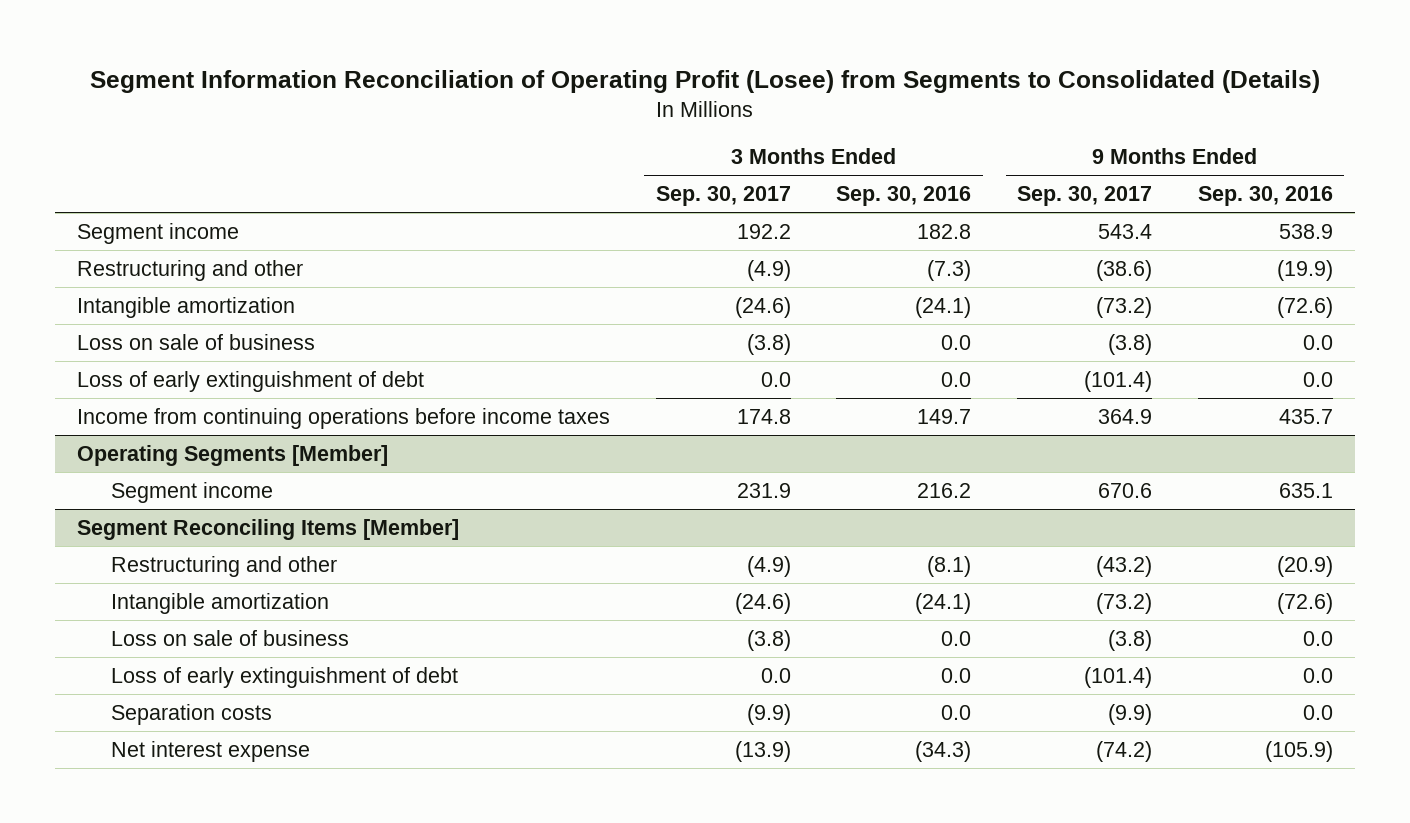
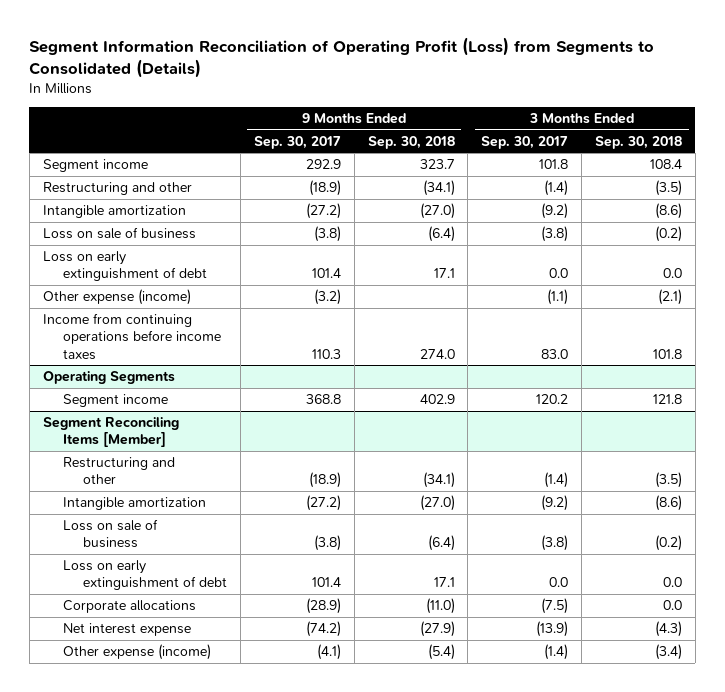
- Segment Information Reconciliation of Operating Profit (Losee) from Segments to Consolidated (Details)
+ Segment Information Reconciliation of Operating Profit (Loss) from Segments to Consolidated (Details)
- | 3 Months Ended Sep. 30, 2017 | 3 Months Ended Sep. 30, 2016 | 9 Months Ended Sep. 30, 2017 | 9 Months Ended Sep. 30, 2016
+ | 9 Months Ended Sep. 30, 2017 | 9 Months Ended Sep. 30, 2018 | 3 Months Ended Sep. 30, 2017 | 3 Months Ended Sep. 30, 2018
- Segment income | 192.2 | 182.8 | 543.4 | 538.9
- Restructuring and other | (4.9) | (7.3) | (38.6) | (19.9)
- Intangible amortization | (24.6) | (24.1) | (73.2) | (72.6)
+ Segment income | 292.9 | 323.7 | 101.8 | 108.4
+ Restructuring and other | (18.9) | (34.1) | (1.4) | (3.5)
+ Intangible amortization | (27.2) | (27.0) | (9.2) | (8.6)
- Loss of early extinguishment of debt | 0.0 | 0.0 | (101.4) | 0.0
- Income from continuing operations before income taxes | 174.8 | 149.7 | 364.9 | 435.7
- Operating Segments [Member]
- Segment income | 231.9 | 216.2 | 670.6 | 635.1
+ Loss on early extinguishment of debt | 101.4 | 17.1 | 0.0 | 0.0
+ Other expense (income) | (3.2) | | (1.1) | (2.1)
+ Income from continuing operations before income taxes | 110.3 | 274.0 | 83.0 | 101.8
+ Operating Segments
+ Segment income | 368.8 | 402.9 | 120.2 | 121.8
@ Segment Reconciling Items [Member]
- Restructuring and other | (4.9) | (8.1) | (43.2) | (20.9)
- Intangible amortization | (24.6) | (24.1) | (73.2) | (72.6)
+ Restructuring and other | (18.9) | (34.1) | (1.4) | (3.5)
+ Intangible amortization | (27.2) | (27.0) | (9.2) | (8.6)
- Loss of early extinguishment of debt | 0.0 | 0.0 | (101.4) | 0.0
- Separation costs | (9.9) | 0.0 | (9.9) | 0.0
+ Loss on early extinguishment of debt | 101.4 | 17.1 | 0.0 | 0.0
+ Corporate allocations | (28.9) | (11.0) | (7.5) | 0.0
+ Other expense (income) | (4.1) | (5.4) | (1.4) | (3.4)

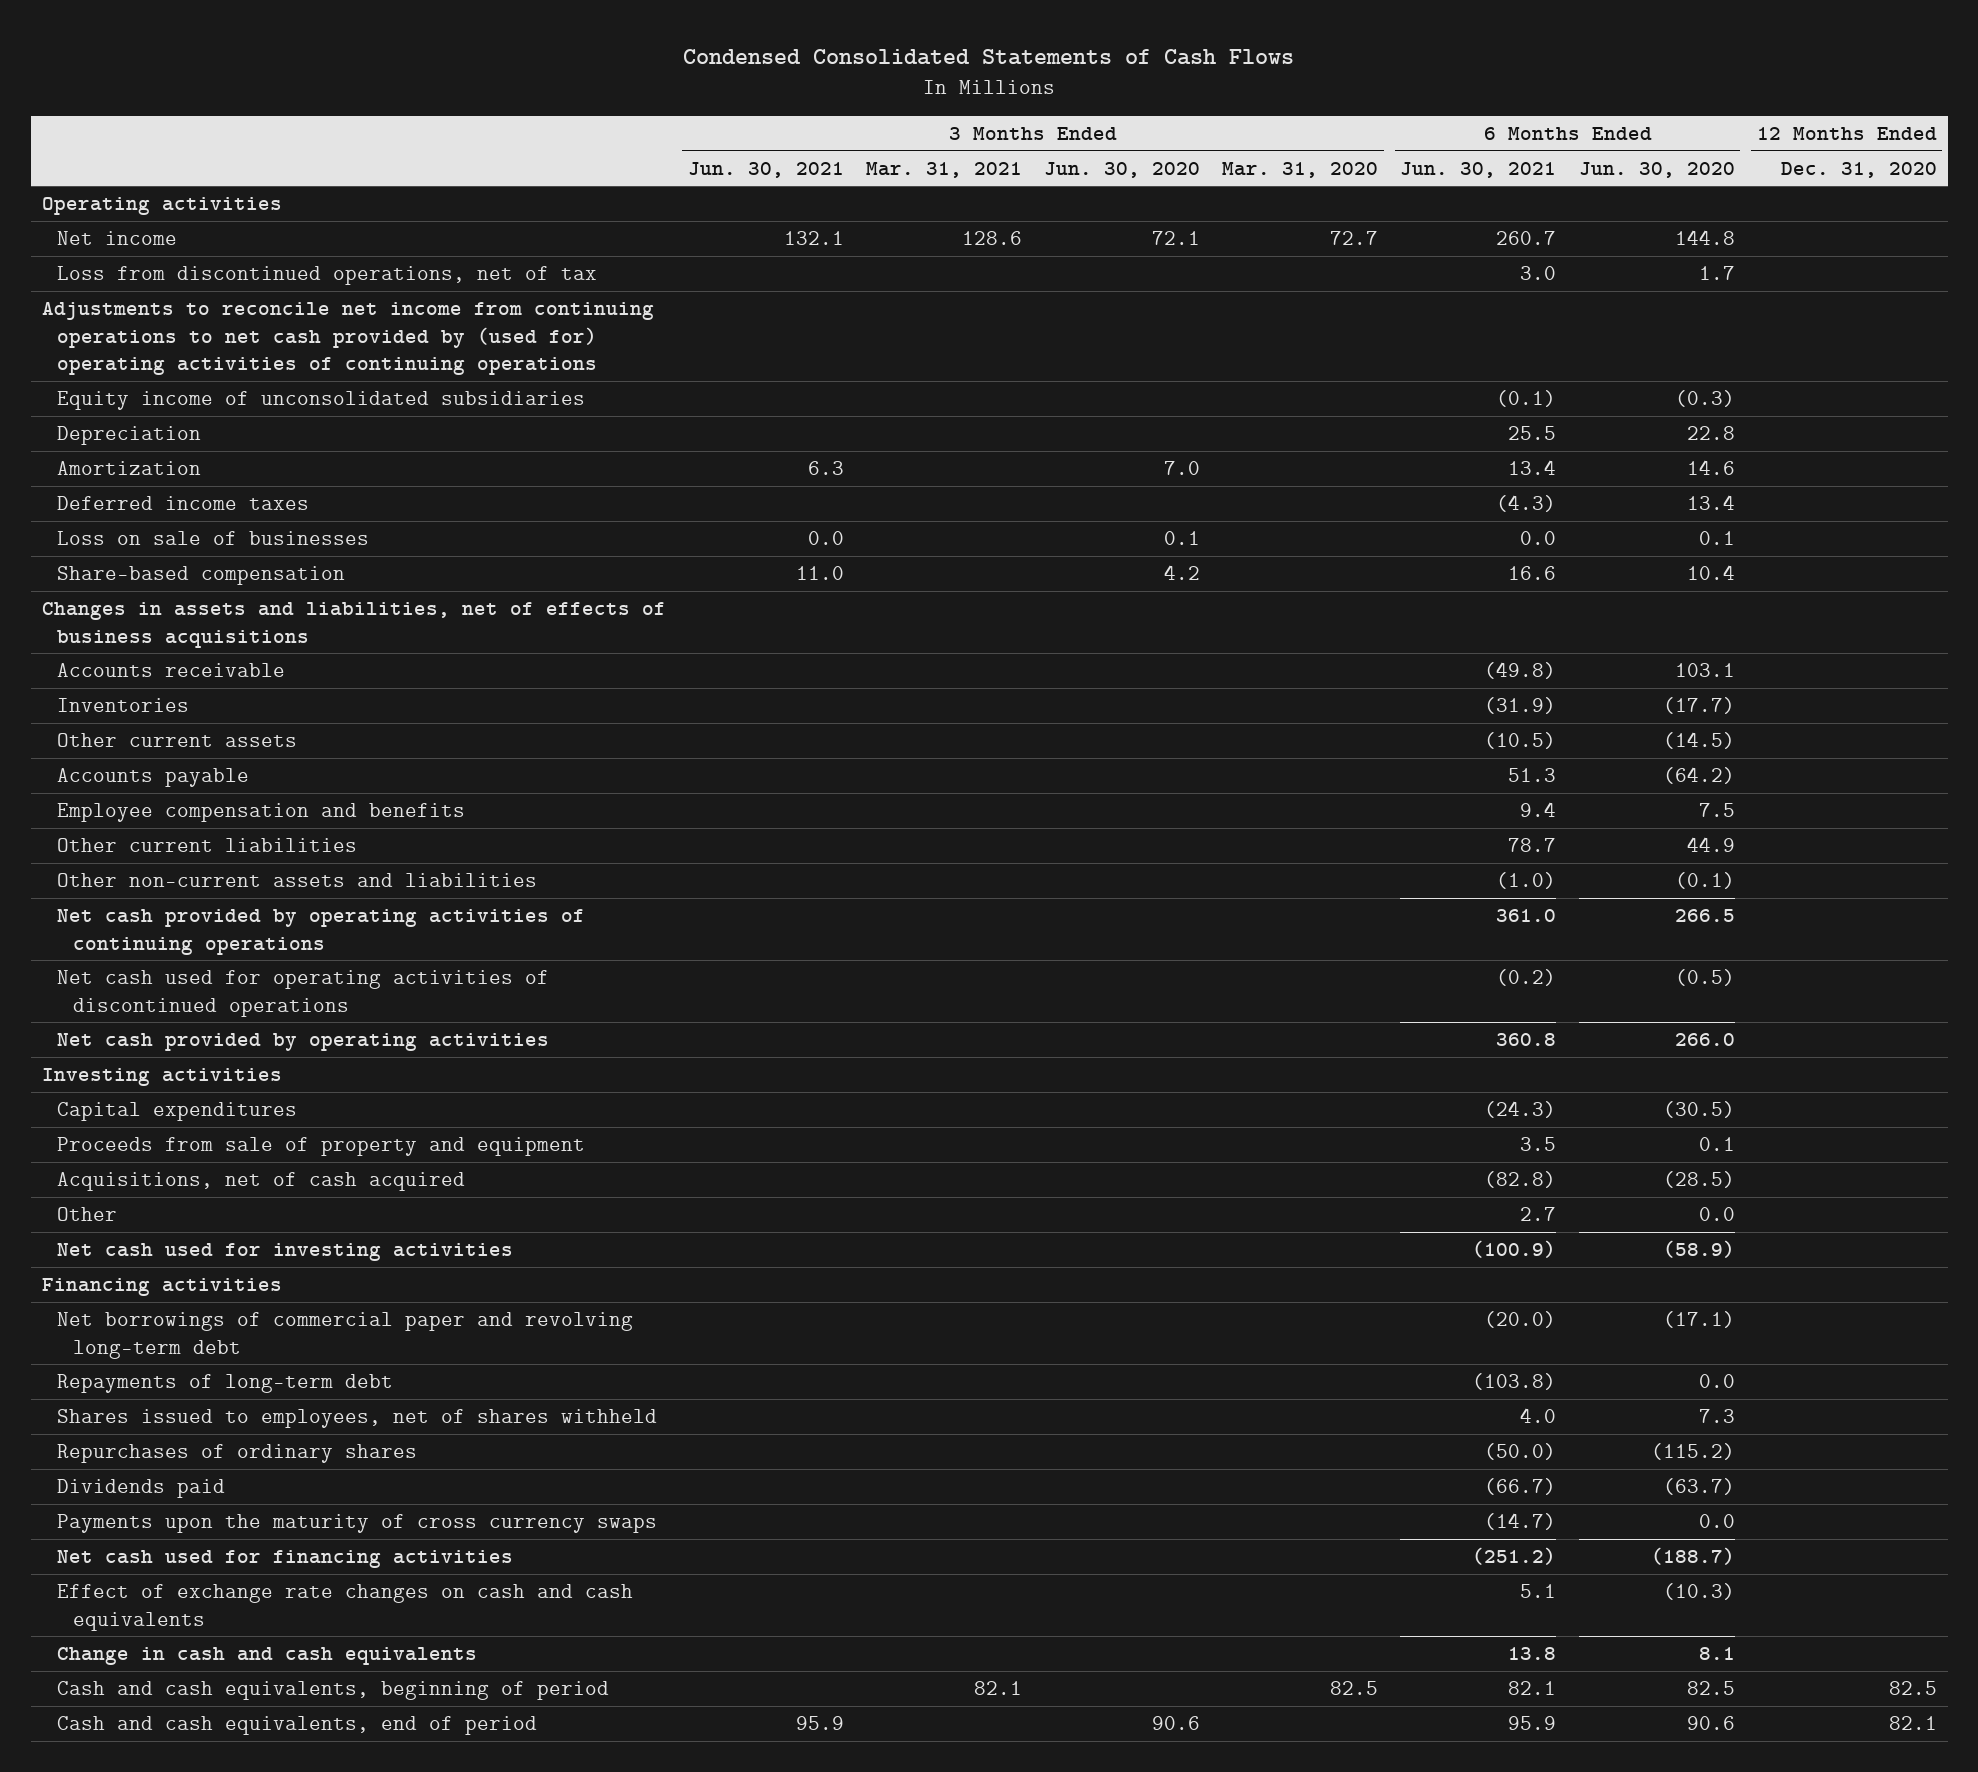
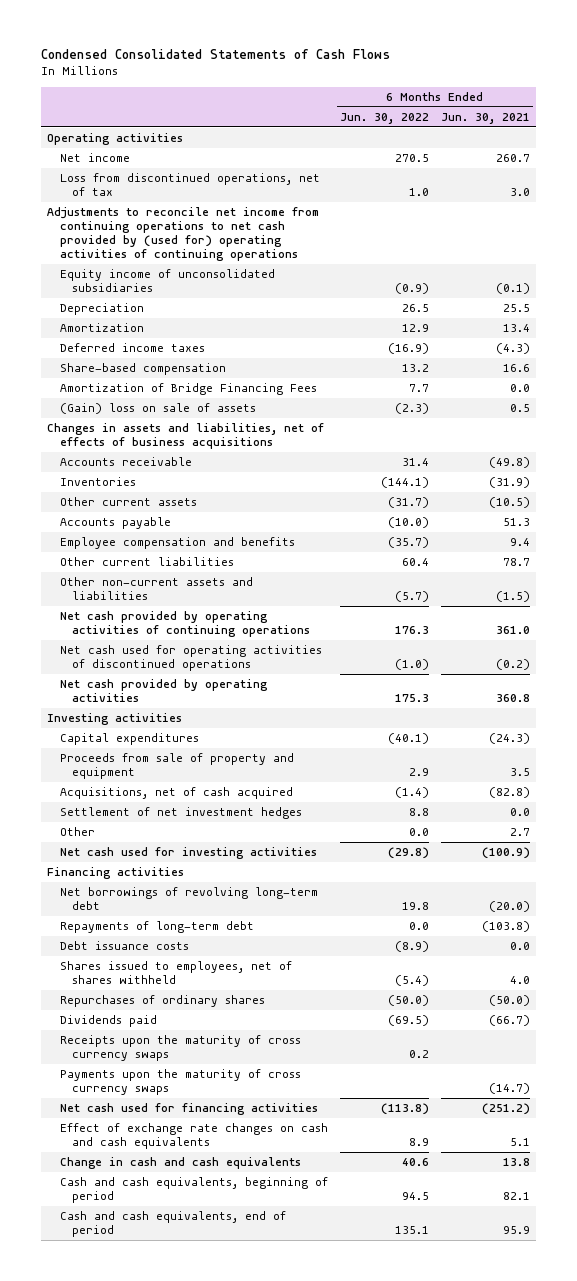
- | 3 Months Ended Jun. 30, 2021 | 3 Months Ended Mar. 31, 2021 | 3 Months Ended Jun. 30, 2020 | 3 Months Ended Mar. 31, 2020 | 6 Months Ended Jun. 30, 2021 | 6 Months Ended Jun. 30, 2020 | 12 Months Ended Dec. 31, 2020
+ | 6 Months Ended Jun. 30, 2022 | 6 Months Ended Jun. 30, 2021
- Loss on sale of businesses | 0.0 | | 0.1 | | 0.0 | 0.1 |
+ Amortization of Bridge Financing Fees | 7.7 | 0.0
+ (Gain) loss on sale of assets | (2.3) | 0.5
- Other non-current assets and liabilities | | | | | (1.0) | (0.1) |
+ Other non-current assets and liabilities | (5.7) | (1.5)
+ Settlement of net investment hedges | 8.8 | 0.0
- Net borrowings of commercial paper and revolving long-term debt | | | | | (20.0) | (17.1) |
+ Net borrowings of revolving long-term debt | 19.8 | (20.0)
+ Debt issuance costs | (8.9) | 0.0
+ Receipts upon the maturity of cross currency swaps | 0.2 |

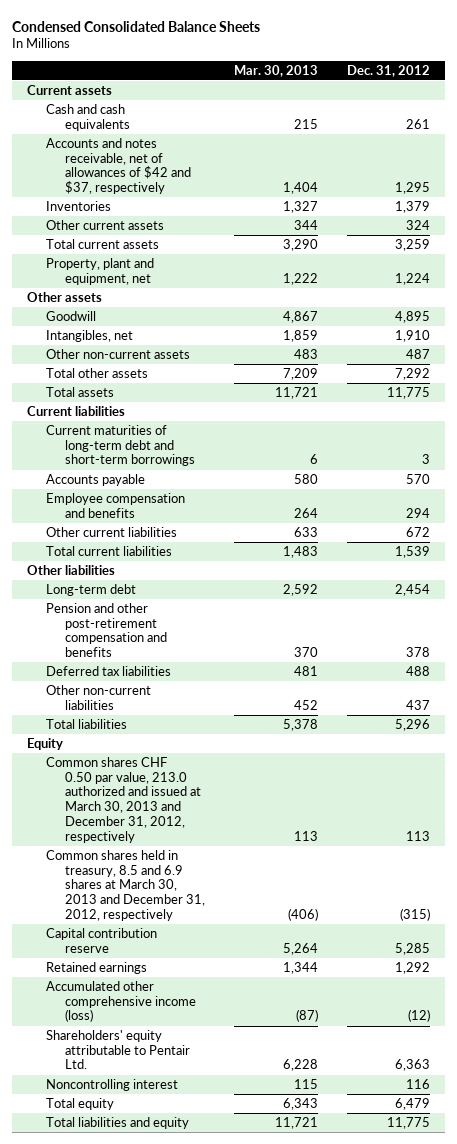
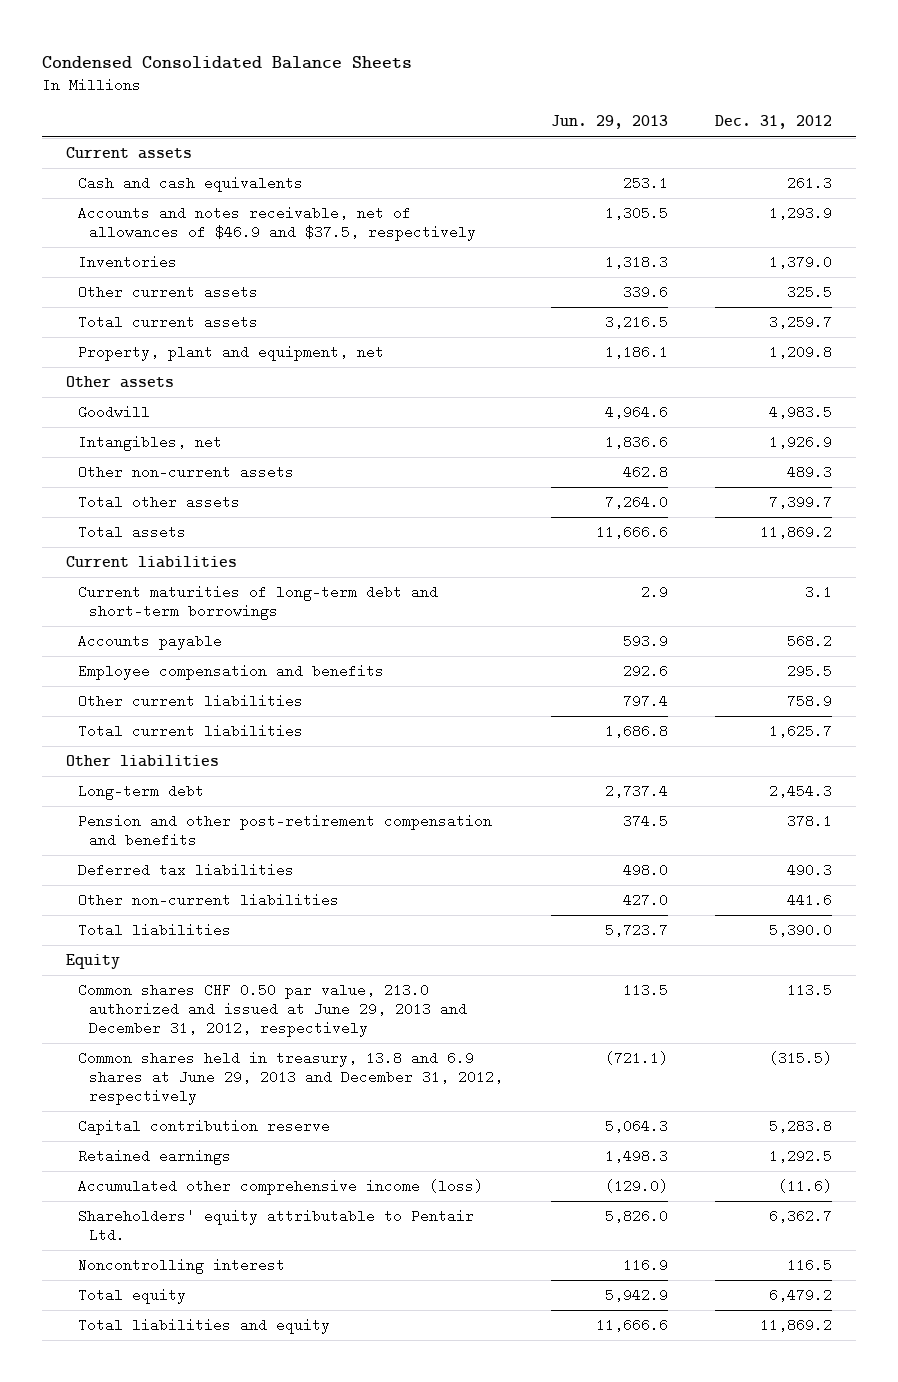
- | Mar. 30, 2013 | Dec. 31, 2012
+ | Jun. 29, 2013 | Dec. 31, 2012
- Cash and cash equivalents | 215 | 261
- Accounts and notes receivable, net of allowances of $42 and $37, respectively | 1,404 | 1,295
- Inventories | 1,327 | 1,379
- Other current assets | 344 | 324
- Total current assets | 3,290 | 3,259
- Property, plant and equipment, net | 1,222 | 1,224
+ Cash and cash equivalents | 253.1 | 261.3
+ Accounts and notes receivable, net of allowances of $46.9 and $37.5, respectively | 1,305.5 | 1,293.9
+ Inventories | 1,318.3 | 1,379.0
+ Other current assets | 339.6 | 325.5
+ Total current assets | 3,216.5 | 3,259.7
+ Property, plant and equipment, net | 1,186.1 | 1,209.8
- Goodwill | 4,867 | 4,895
- Intangibles, net | 1,859 | 1,910
- Other non-current assets | 483 | 487
- Total other assets | 7,209 | 7,292
- Total assets | 11,721 | 11,775
+ Goodwill | 4,964.6 | 4,983.5
+ Intangibles, net | 1,836.6 | 1,926.9
+ Other non-current assets | 462.8 | 489.3
+ Total other assets | 7,264.0 | 7,399.7
+ Total assets | 11,666.6 | 11,869.2
- Current maturities of long-term debt and short-term borrowings | 6 | 3
- Accounts payable | 580 | 570
- Employee compensation and benefits | 264 | 294
- Other current liabilities | 633 | 672
- Total current liabilities | 1,483 | 1,539
+ Current maturities of long-term debt and short-term borrowings | 2.9 | 3.1
+ Accounts payable | 593.9 | 568.2
+ Employee compensation and benefits | 292.6 | 295.5
+ Other current liabilities | 797.4 | 758.9
+ Total current liabilities | 1,686.8 | 1,625.7
- Long-term debt | 2,592 | 2,454
- Pension and other post-retirement compensation and benefits | 370 | 378
- Deferred tax liabilities | 481 | 488
- Other non-current liabilities | 452 | 437
- Total liabilities | 5,378 | 5,296
+ Long-term debt | 2,737.4 | 2,454.3
+ Pension and other post-retirement compensation and benefits | 374.5 | 378.1
+ Deferred tax liabilities | 498.0 | 490.3
+ Other non-current liabilities | 427.0 | 441.6
+ Total liabilities | 5,723.7 | 5,390.0
- Common shares CHF 0.50 par value, 213.0 authorized and issued at March 30, 2013 and December 31, 2012, respectively | 113 | 113
- Common shares held in treasury, 8.5 and 6.9 shares at March 30, 2013 and December 31, 2012, respectively | (406) | (315)
- Capital contribution reserve | 5,264 | 5,285
- Retained earnings | 1,344 | 1,292
- Accumulated other comprehensive income (loss) | (87) | (12)
- Shareholders' equity attributable to Pentair Ltd. | 6,228 | 6,363
- Noncontrolling interest | 115 | 116
- Total equity | 6,343 | 6,479
- Total liabilities and equity | 11,721 | 11,775
+ Common shares CHF 0.50 par value, 213.0 authorized and issued at June 29, 2013 and December 31, 2012, respectively | 113.5 | 113.5
+ Common shares held in treasury, 13.8 and 6.9 shares at June 29, 2013 and December 31, 2012, respectively | (721.1) | (315.5)
+ Capital contribution reserve | 5,064.3 | 5,283.8
+ Retained earnings | 1,498.3 | 1,292.5
+ Accumulated other comprehensive income (loss) | (129.0) | (11.6)
+ Shareholders' equity attributable to Pentair Ltd. | 5,826.0 | 6,362.7
+ Noncontrolling interest | 116.9 | 116.5
+ Total equity | 5,942.9 | 6,479.2
+ Total liabilities and equity | 11,666.6 | 11,869.2

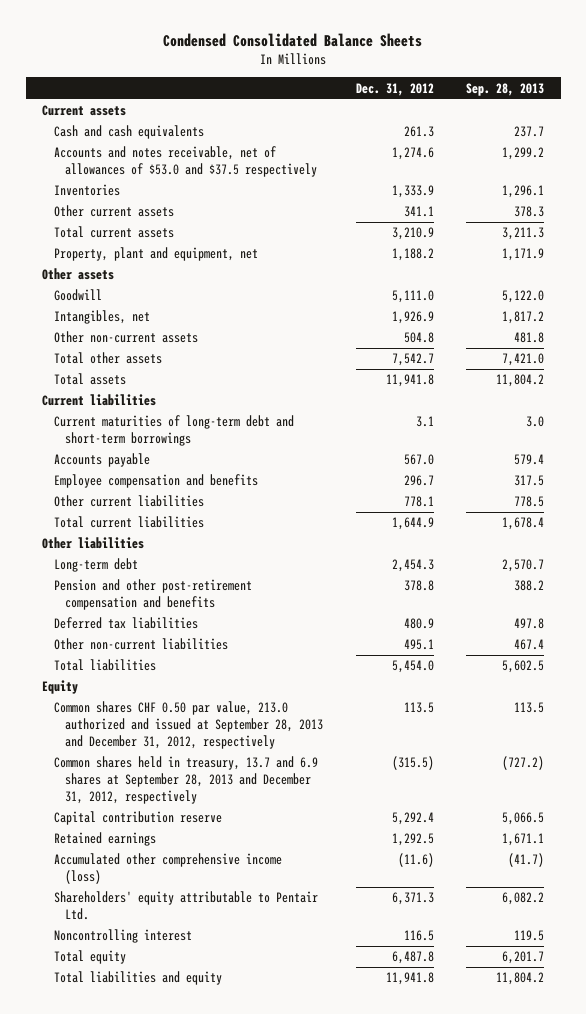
- | Jun. 29, 2013 | Dec. 31, 2012
+ | Dec. 31, 2012 | Sep. 28, 2013
- Accounts and notes receivable, net of allowances of $46.9 and $37.5, respectively | 1,305.5 | 1,293.9
- Inventories | 1,318.3 | 1,379.0
- Other current assets | 339.6 | 325.5
- Total current assets | 3,216.5 | 3,259.7
- Property, plant and equipment, net | 1,186.1 | 1,209.8
+ Accounts and notes receivable, net of allowances of $53.0 and $37.5 respectively | 1,274.6 | 1,299.2
+ Inventories | 1,333.9 | 1,296.1
+ Other current assets | 341.1 | 378.3
+ Total current assets | 3,210.9 | 3,211.3
+ Property, plant and equipment, net | 1,188.2 | 1,171.9
- Goodwill | 4,964.6 | 4,983.5
+ Goodwill | 5,111.0 | 5,122.0
- Other non-current assets | 462.8 | 489.3
- Total other assets | 7,264.0 | 7,399.7
- Total assets | 11,666.6 | 11,869.2
+ Other non-current assets | 504.8 | 481.8
+ Total other assets | 7,542.7 | 7,421.0
+ Total assets | 11,941.8 | 11,804.2
- Accounts payable | 593.9 | 568.2
- Employee compensation and benefits | 292.6 | 295.5
- Other current liabilities | 797.4 | 758.9
- Total current liabilities | 1,686.8 | 1,625.7
+ Accounts payable | 567.0 | 579.4
+ Employee compensation and benefits | 296.7 | 317.5
+ Other current liabilities | 778.1 | 778.5
+ Total current liabilities | 1,644.9 | 1,678.4
- Pension and other post-retirement compensation and benefits | 374.5 | 378.1
- Deferred tax liabilities | 498.0 | 490.3
- Other non-current liabilities | 427.0 | 441.6
- Total liabilities | 5,723.7 | 5,390.0
+ Pension and other post-retirement compensation and benefits | 378.8 | 388.2
+ Deferred tax liabilities | 480.9 | 497.8
+ Other non-current liabilities | 495.1 | 467.4
+ Total liabilities | 5,454.0 | 5,602.5
- Common shares CHF 0.50 par value, 213.0 authorized and issued at June 29, 2013 and December 31, 2012, respectively | 113.5 | 113.5
- Common shares held in treasury, 13.8 and 6.9 shares at June 29, 2013 and December 31, 2012, respectively | (721.1) | (315.5)
- Capital contribution reserve | 5,064.3 | 5,283.8
+ Common shares CHF 0.50 par value, 213.0 authorized and issued at September 28, 2013 and December 31, 2012, respectively | 113.5 | 113.5
+ Common shares held in treasury, 13.7 and 6.9 shares at September 28, 2013 and December 31, 2012, respectively | (315.5) | (727.2)
+ Capital contribution reserve | 5,292.4 | 5,066.5
- Shareholders' equity attributable to Pentair Ltd. | 5,826.0 | 6,362.7
+ Shareholders' equity attributable to Pentair Ltd. | 6,371.3 | 6,082.2
- Total equity | 5,942.9 | 6,479.2
- Total liabilities and equity | 11,666.6 | 11,869.2
+ Total equity | 6,487.8 | 6,201.7
+ Total liabilities and equity | 11,941.8 | 11,804.2

